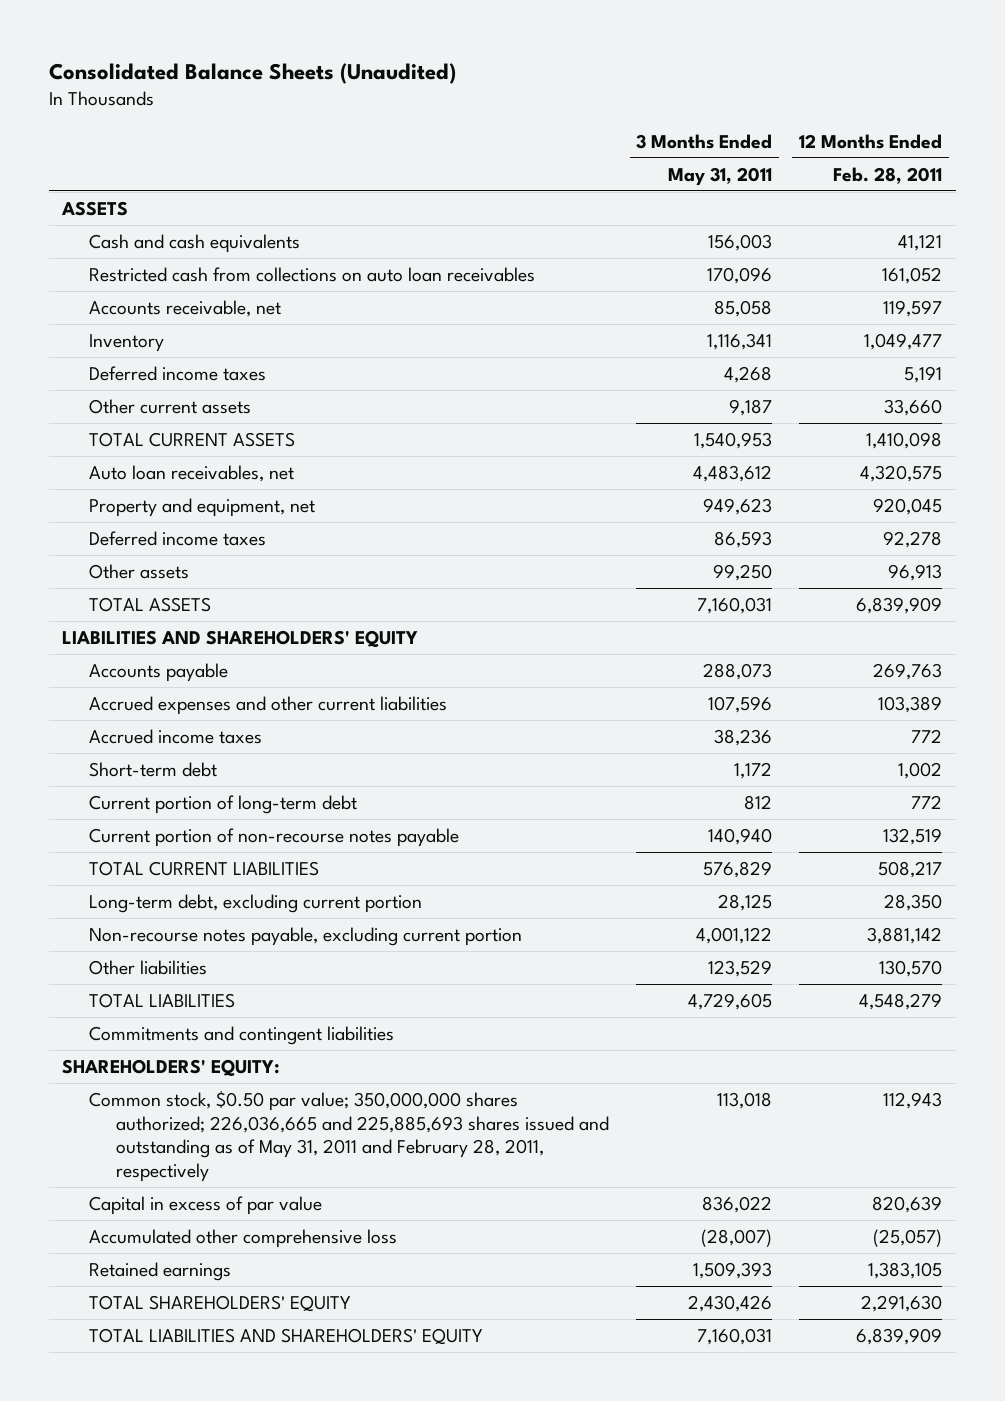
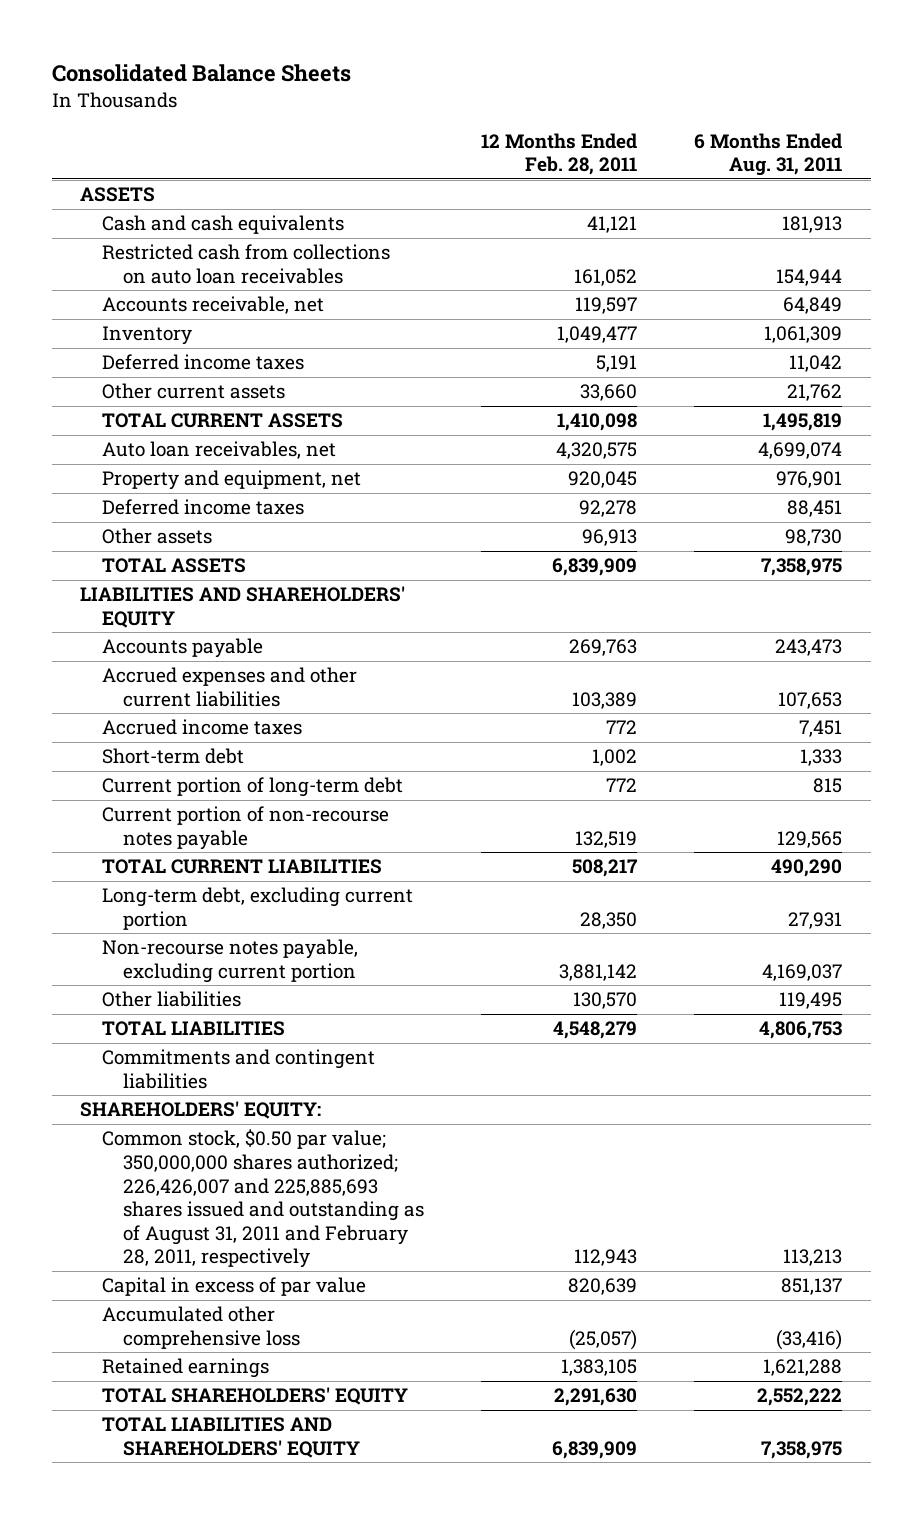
- Consolidated Balance Sheets (Unaudited)
+ Consolidated Balance Sheets
- | 3 Months Ended May 31, 2011 | 12 Months Ended Feb. 28, 2011
+ | 12 Months Ended Feb. 28, 2011 | 6 Months Ended Aug. 31, 2011
- Common stock, $0.50 par value; 350,000,000 shares authorized; 226,036,665 and 225,885,693 shares issued and outstanding as of May 31, 2011 and February 28, 2011, respectively | 113,018 | 112,943
+ Common stock, $0.50 par value; 350,000,000 shares authorized; 226,426,007 and 225,885,693 shares issued and outstanding as of August 31, 2011 and February 28, 2011, respectively | 112,943 | 113,213

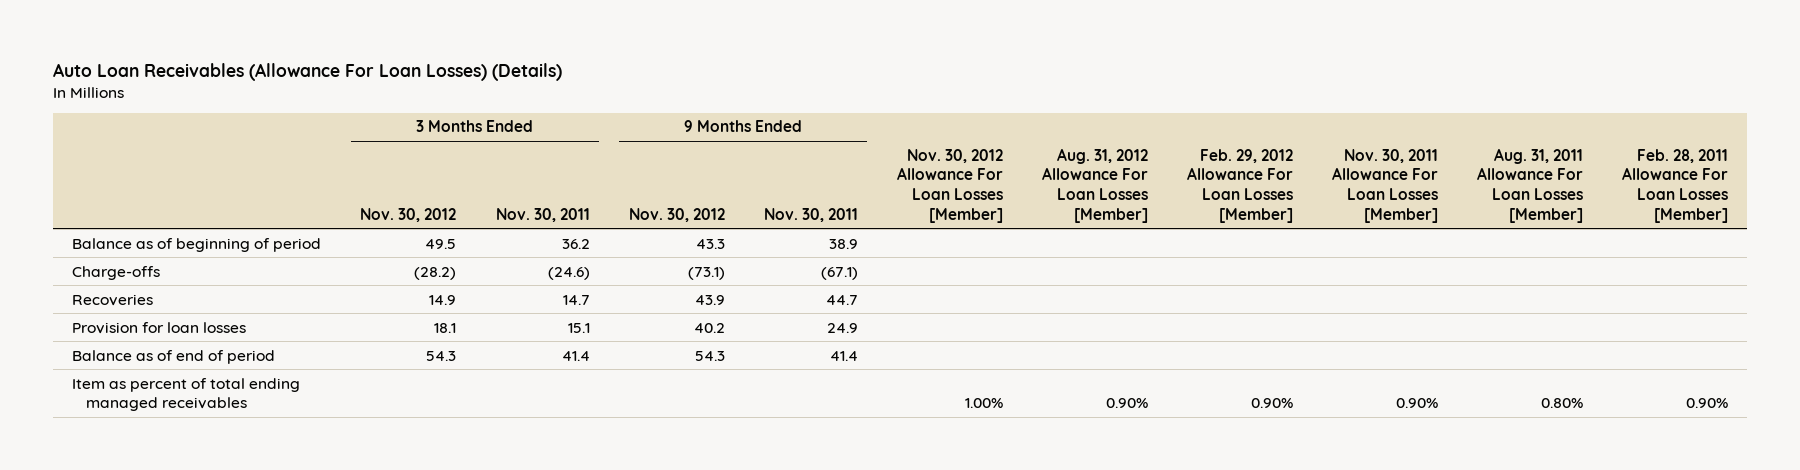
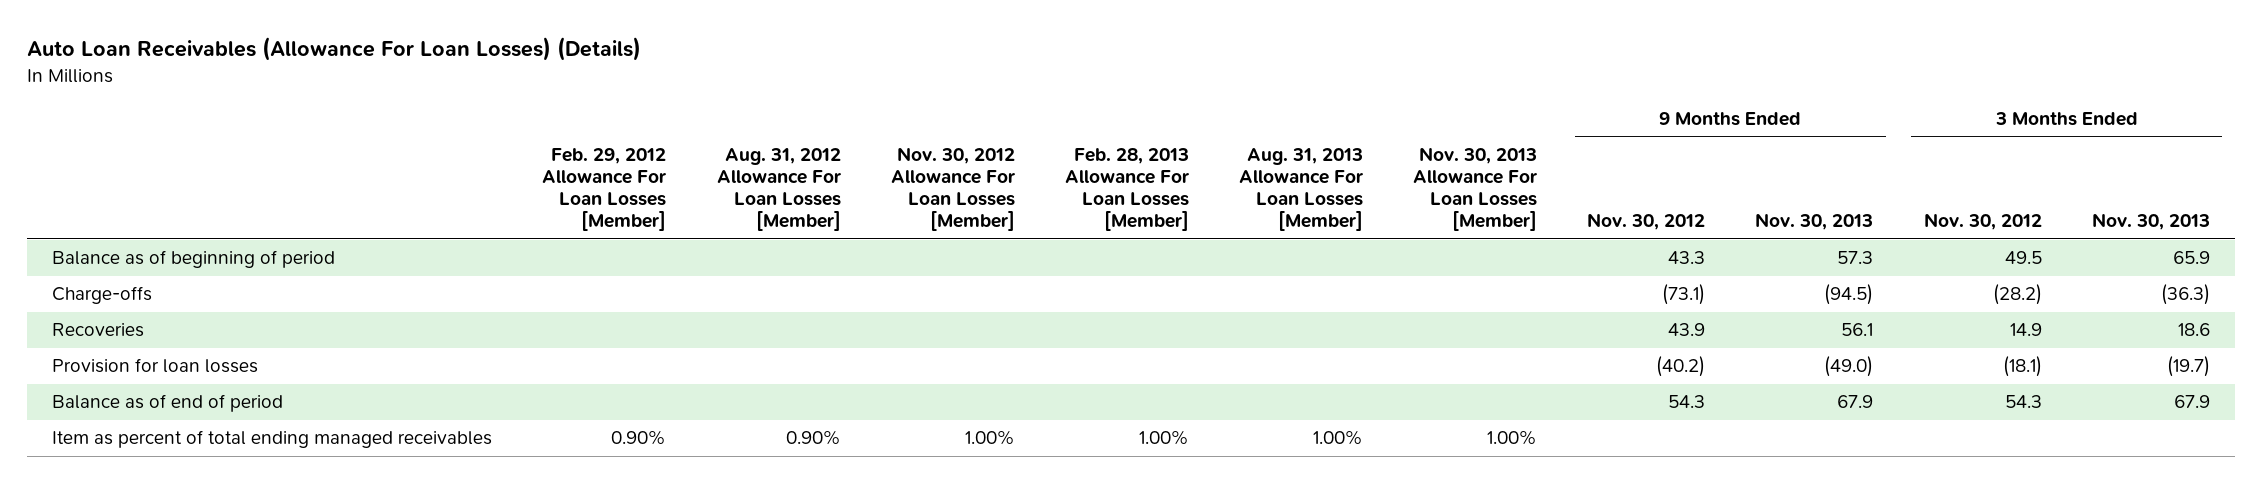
- | 3 Months Ended Nov. 30, 2012 | 3 Months Ended Nov. 30, 2011 | 9 Months Ended Nov. 30, 2012 | 9 Months Ended Nov. 30, 2011 | Nov. 30, 2012 Allowance For Loan Losses [Member] | Aug. 31, 2012 Allowance For Loan Losses [Member] | Feb. 29, 2012 Allowance For Loan Losses [Member] | Nov. 30, 2011 Allowance For Loan Losses [Member] | Aug. 31, 2011 Allowance For Loan Losses [Member] | Feb. 28, 2011 Allowance For Loan Losses [Member]
+ | Feb. 29, 2012 Allowance For Loan Losses [Member] | Aug. 31, 2012 Allowance For Loan Losses [Member] | Nov. 30, 2012 Allowance For Loan Losses [Member] | Feb. 28, 2013 Allowance For Loan Losses [Member] | Aug. 31, 2013 Allowance For Loan Losses [Member] | Nov. 30, 2013 Allowance For Loan Losses [Member] | 9 Months Ended Nov. 30, 2012 | 9 Months Ended Nov. 30, 2013 | 3 Months Ended Nov. 30, 2012 | 3 Months Ended Nov. 30, 2013
- Provision for loan losses | 18.1 | 15.1 | 40.2 | 24.9 | | | | | |
+ Provision for loan losses | | | | | | | (40.2) | (49.0) | (18.1) | (19.7)

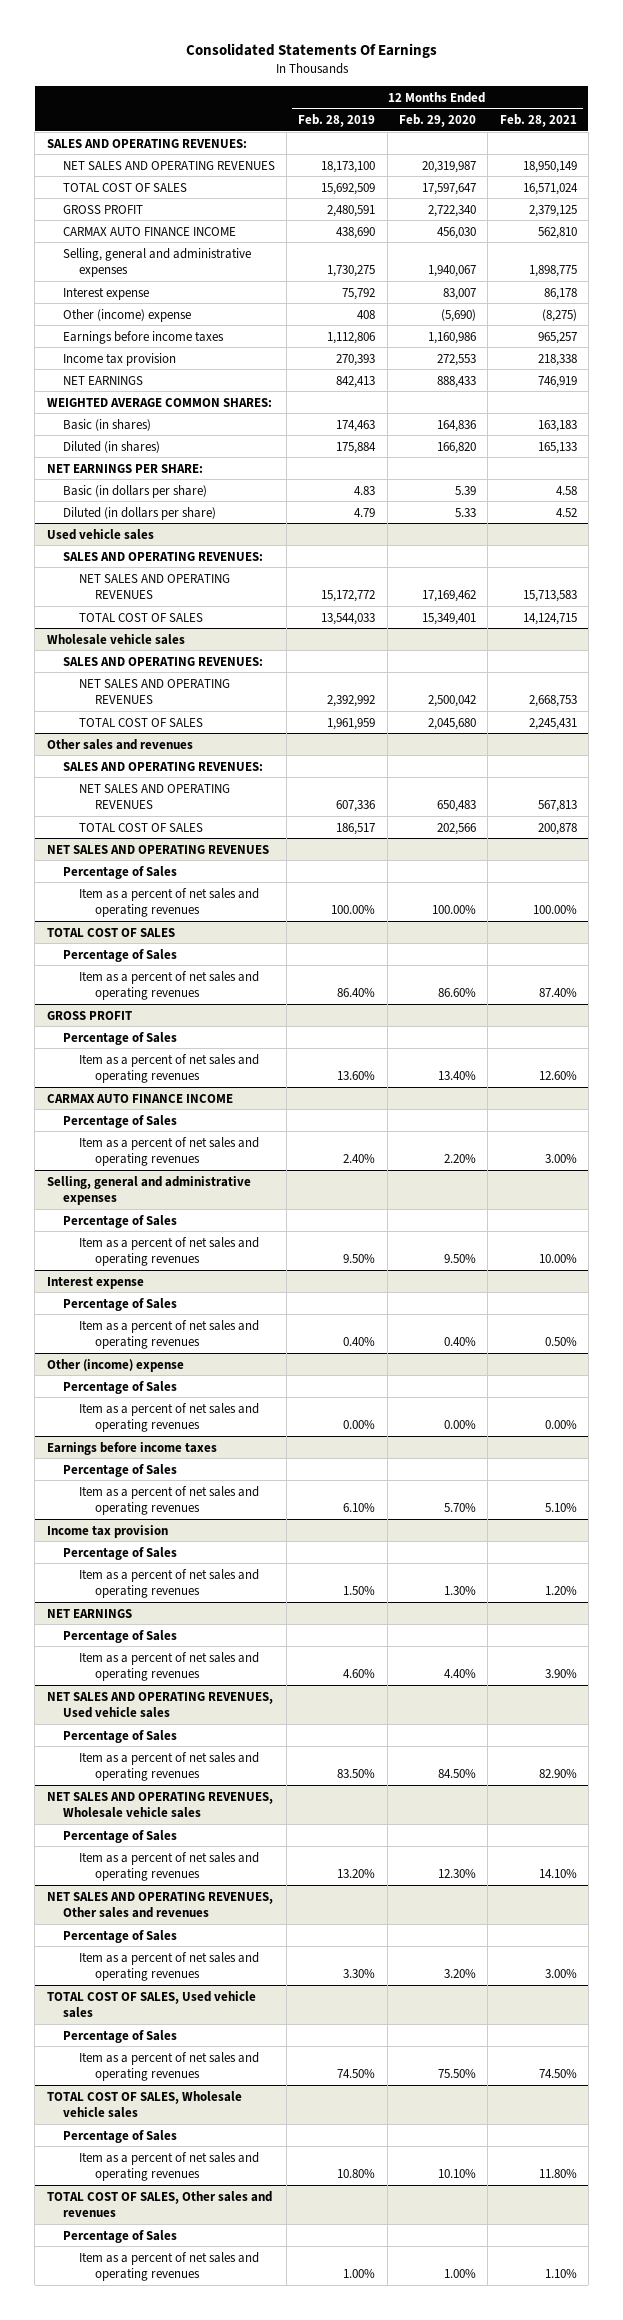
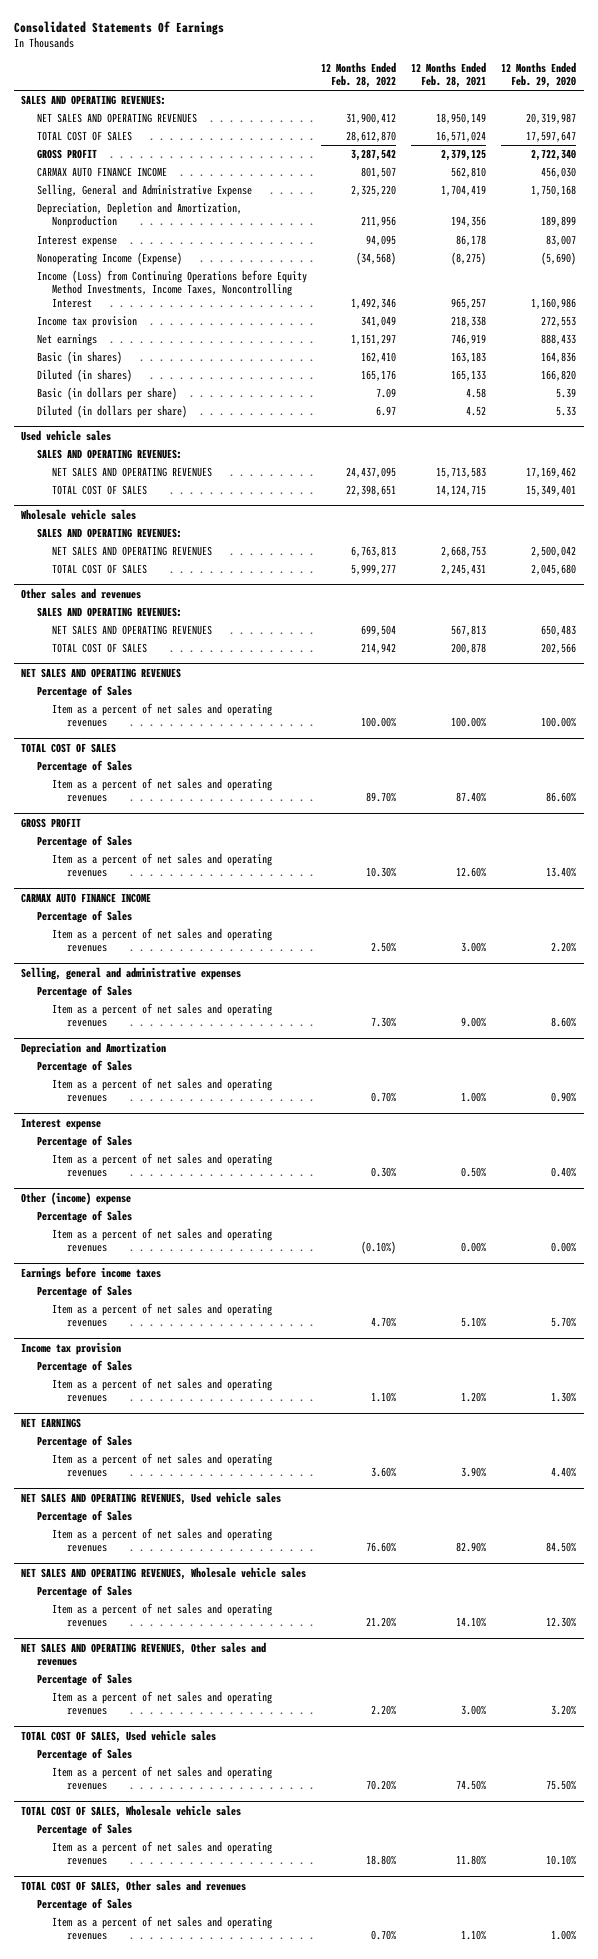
- | 12 Months Ended Feb. 28, 2019 | 12 Months Ended Feb. 29, 2020 | 12 Months Ended Feb. 28, 2021
+ | 12 Months Ended Feb. 28, 2022 | 12 Months Ended Feb. 28, 2021 | 12 Months Ended Feb. 29, 2020
- Selling, general and administrative expenses | 1,730,275 | 1,940,067 | 1,898,775
+ Selling, General and Administrative Expense | 2,325,220 | 1,704,419 | 1,750,168
+ Depreciation, Depletion and Amortization, Nonproduction | 211,956 | 194,356 | 189,899
- Other (income) expense | 408 | (5,690) | (8,275)
- Earnings before income taxes | 1,112,806 | 1,160,986 | 965,257
+ Nonoperating Income (Expense) | (34,568) | (8,275) | (5,690)
+ Income (Loss) from Continuing Operations before Equity Method Investments, Income Taxes, Noncontrolling Interest | 1,492,346 | 965,257 | 1,160,986
- NET EARNINGS | 842,413 | 888,433 | 746,919
- WEIGHTED AVERAGE COMMON SHARES:
+ Net earnings | 1,151,297 | 746,919 | 888,433
- NET EARNINGS PER SHARE:
@ Selling, general and administrative expenses
- Item as a percent of net sales and operating revenues | 9.50% | 9.50% | 10.00%
+ Item as a percent of net sales and operating revenues | 7.30% | 9.00% | 8.60%
+ Depreciation and Amortization
+ Percentage of Sales
+ Item as a percent of net sales and operating revenues | 0.70% | 1.00% | 0.90%

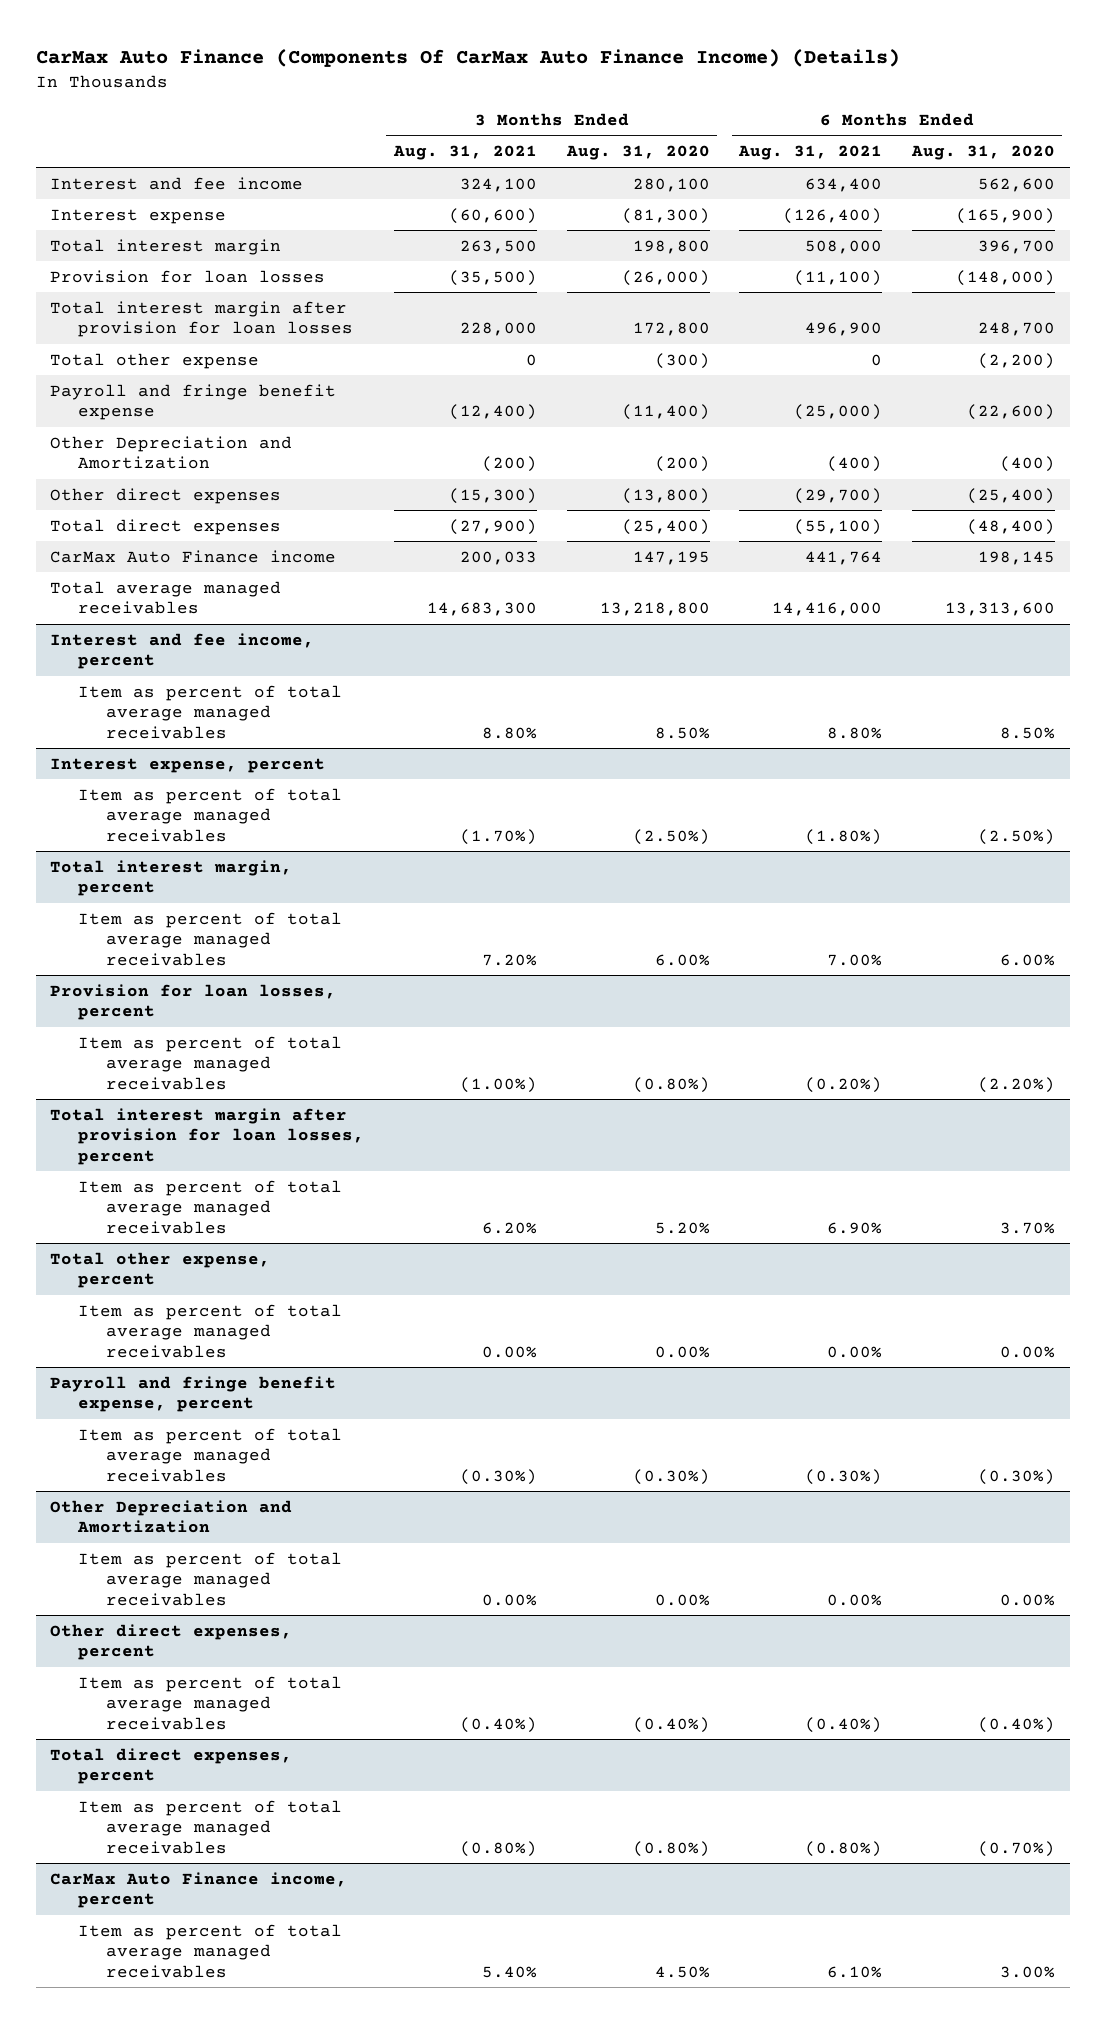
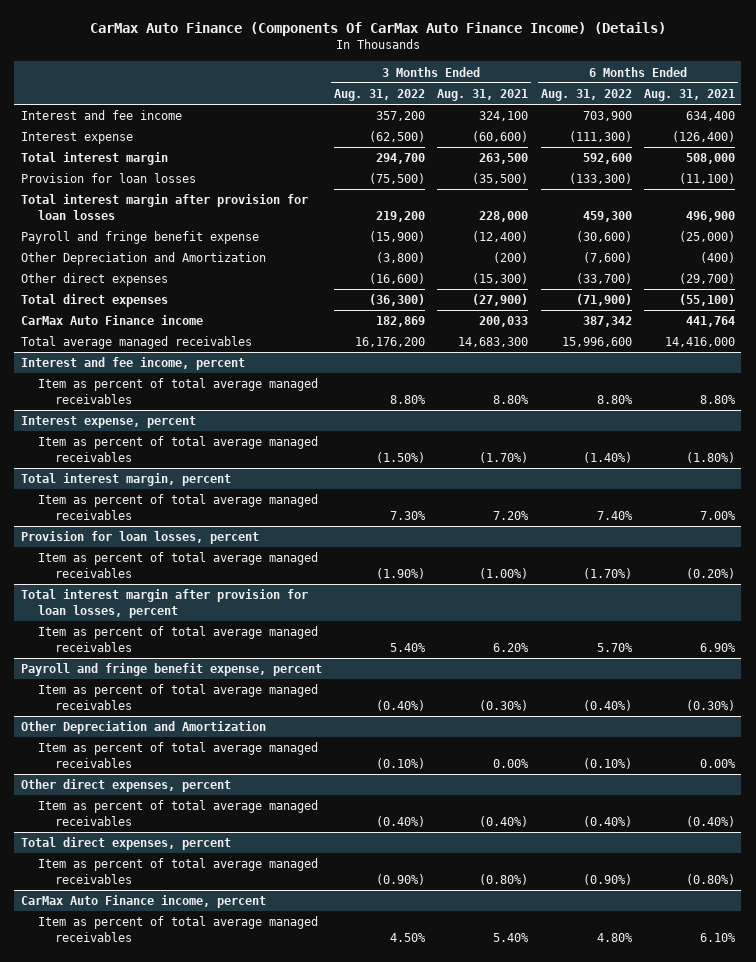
- | 3 Months Ended Aug. 31, 2021 | 3 Months Ended Aug. 31, 2020 | 6 Months Ended Aug. 31, 2021 | 6 Months Ended Aug. 31, 2020
+ | 3 Months Ended Aug. 31, 2022 | 3 Months Ended Aug. 31, 2021 | 6 Months Ended Aug. 31, 2022 | 6 Months Ended Aug. 31, 2021
- Total other expense | 0 | (300) | 0 | (2,200)
- Total other expense, percent
- Item as percent of total average managed receivables | 0.00% | 0.00% | 0.00% | 0.00%

